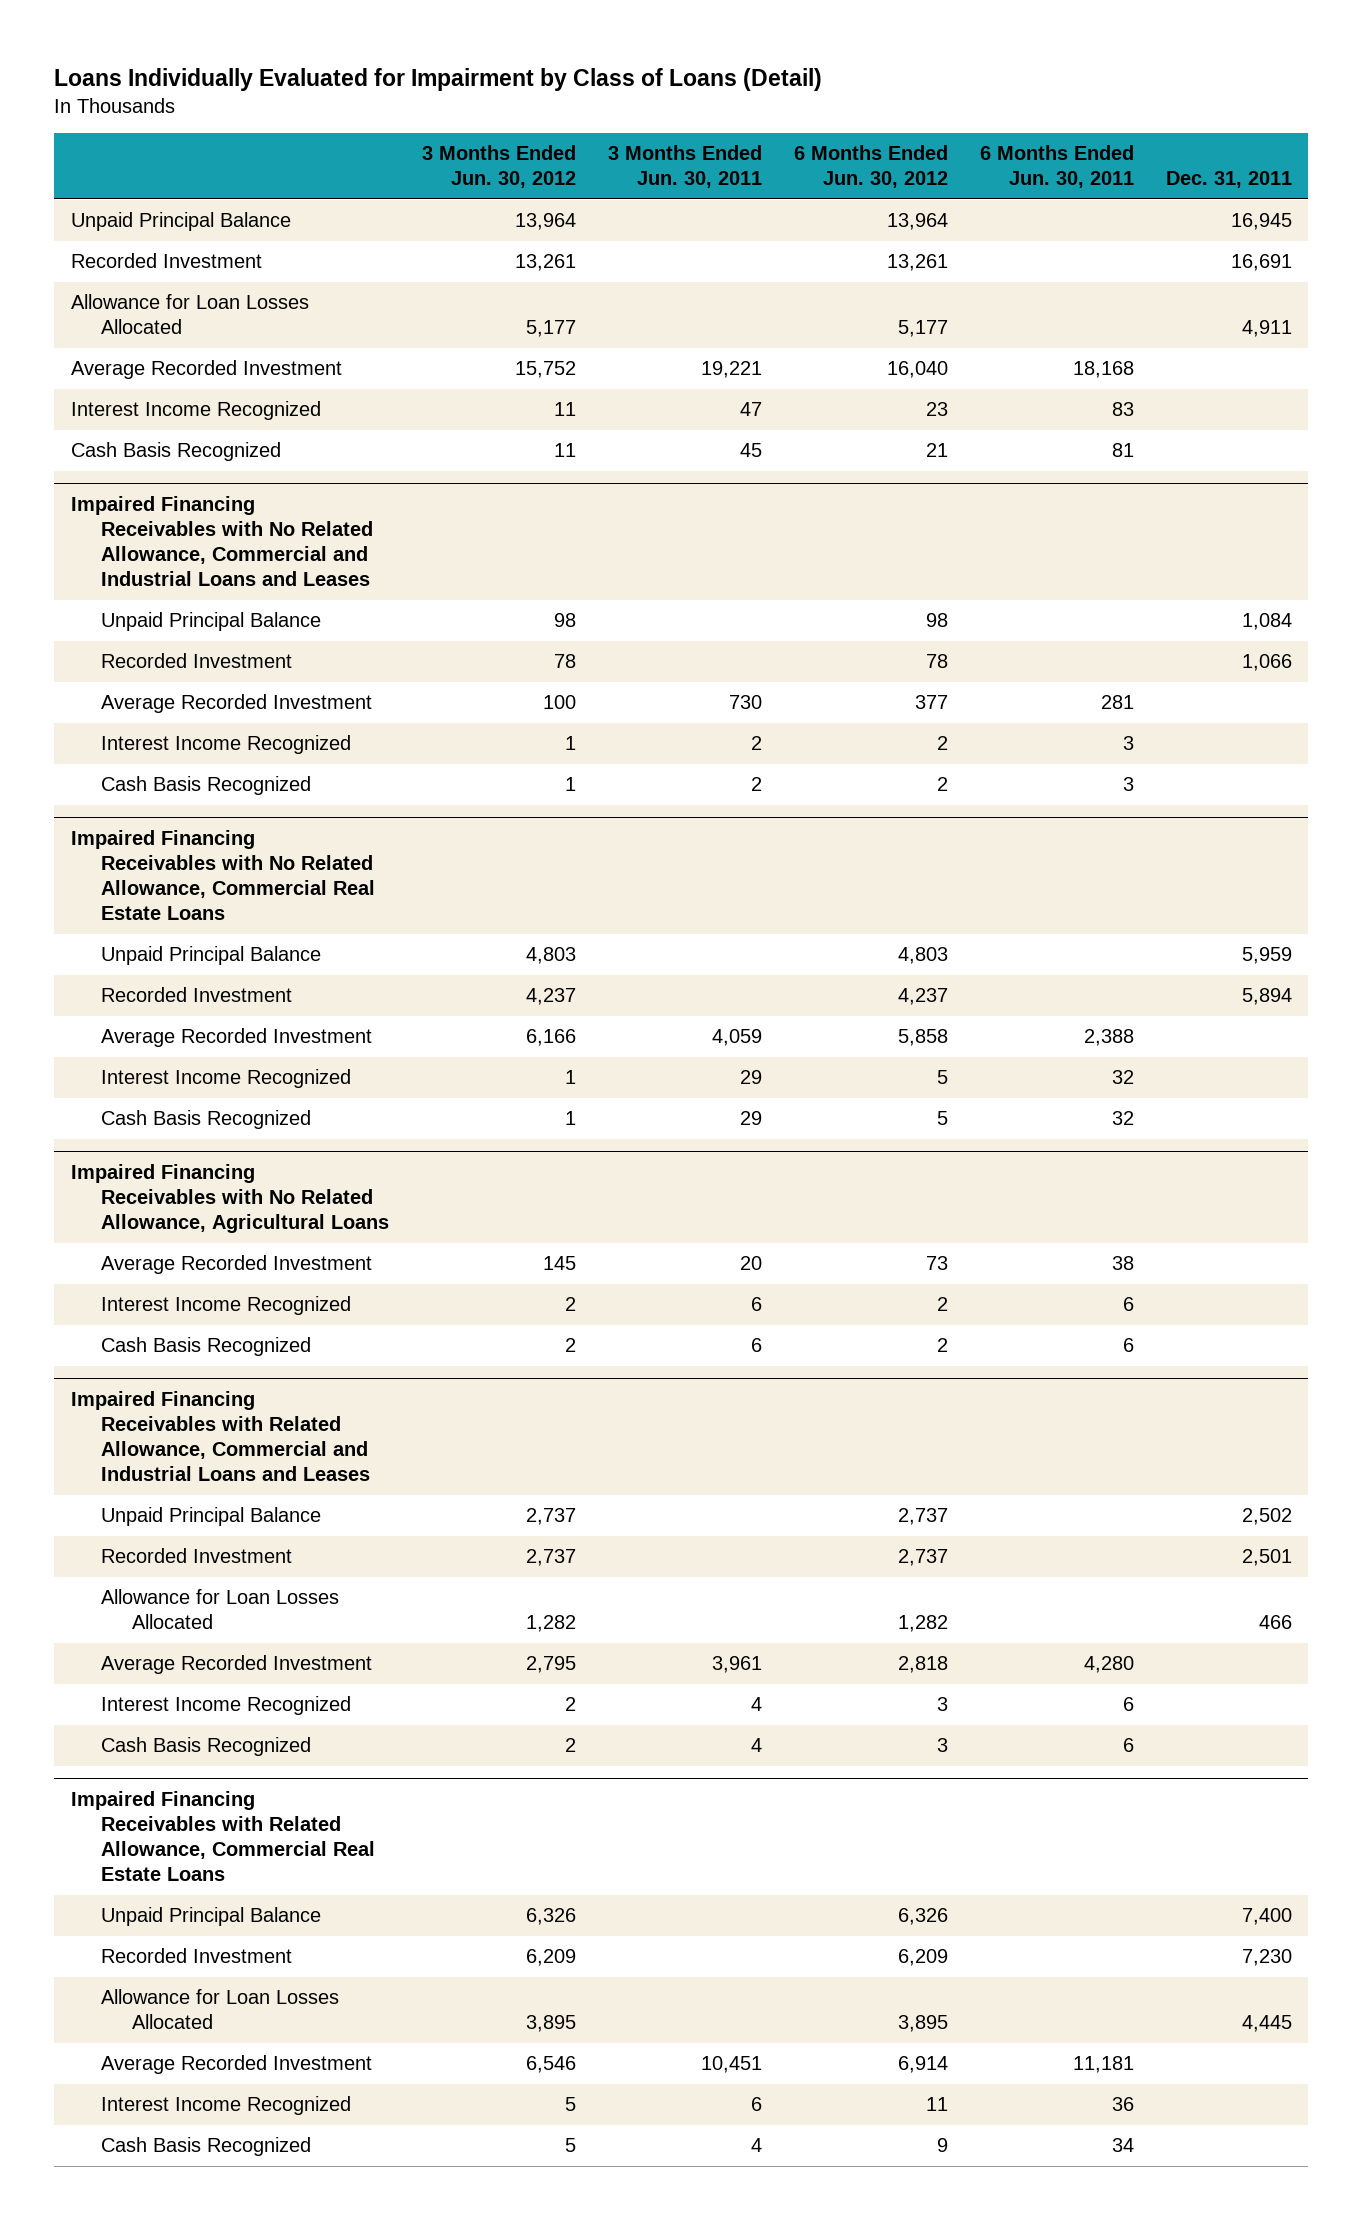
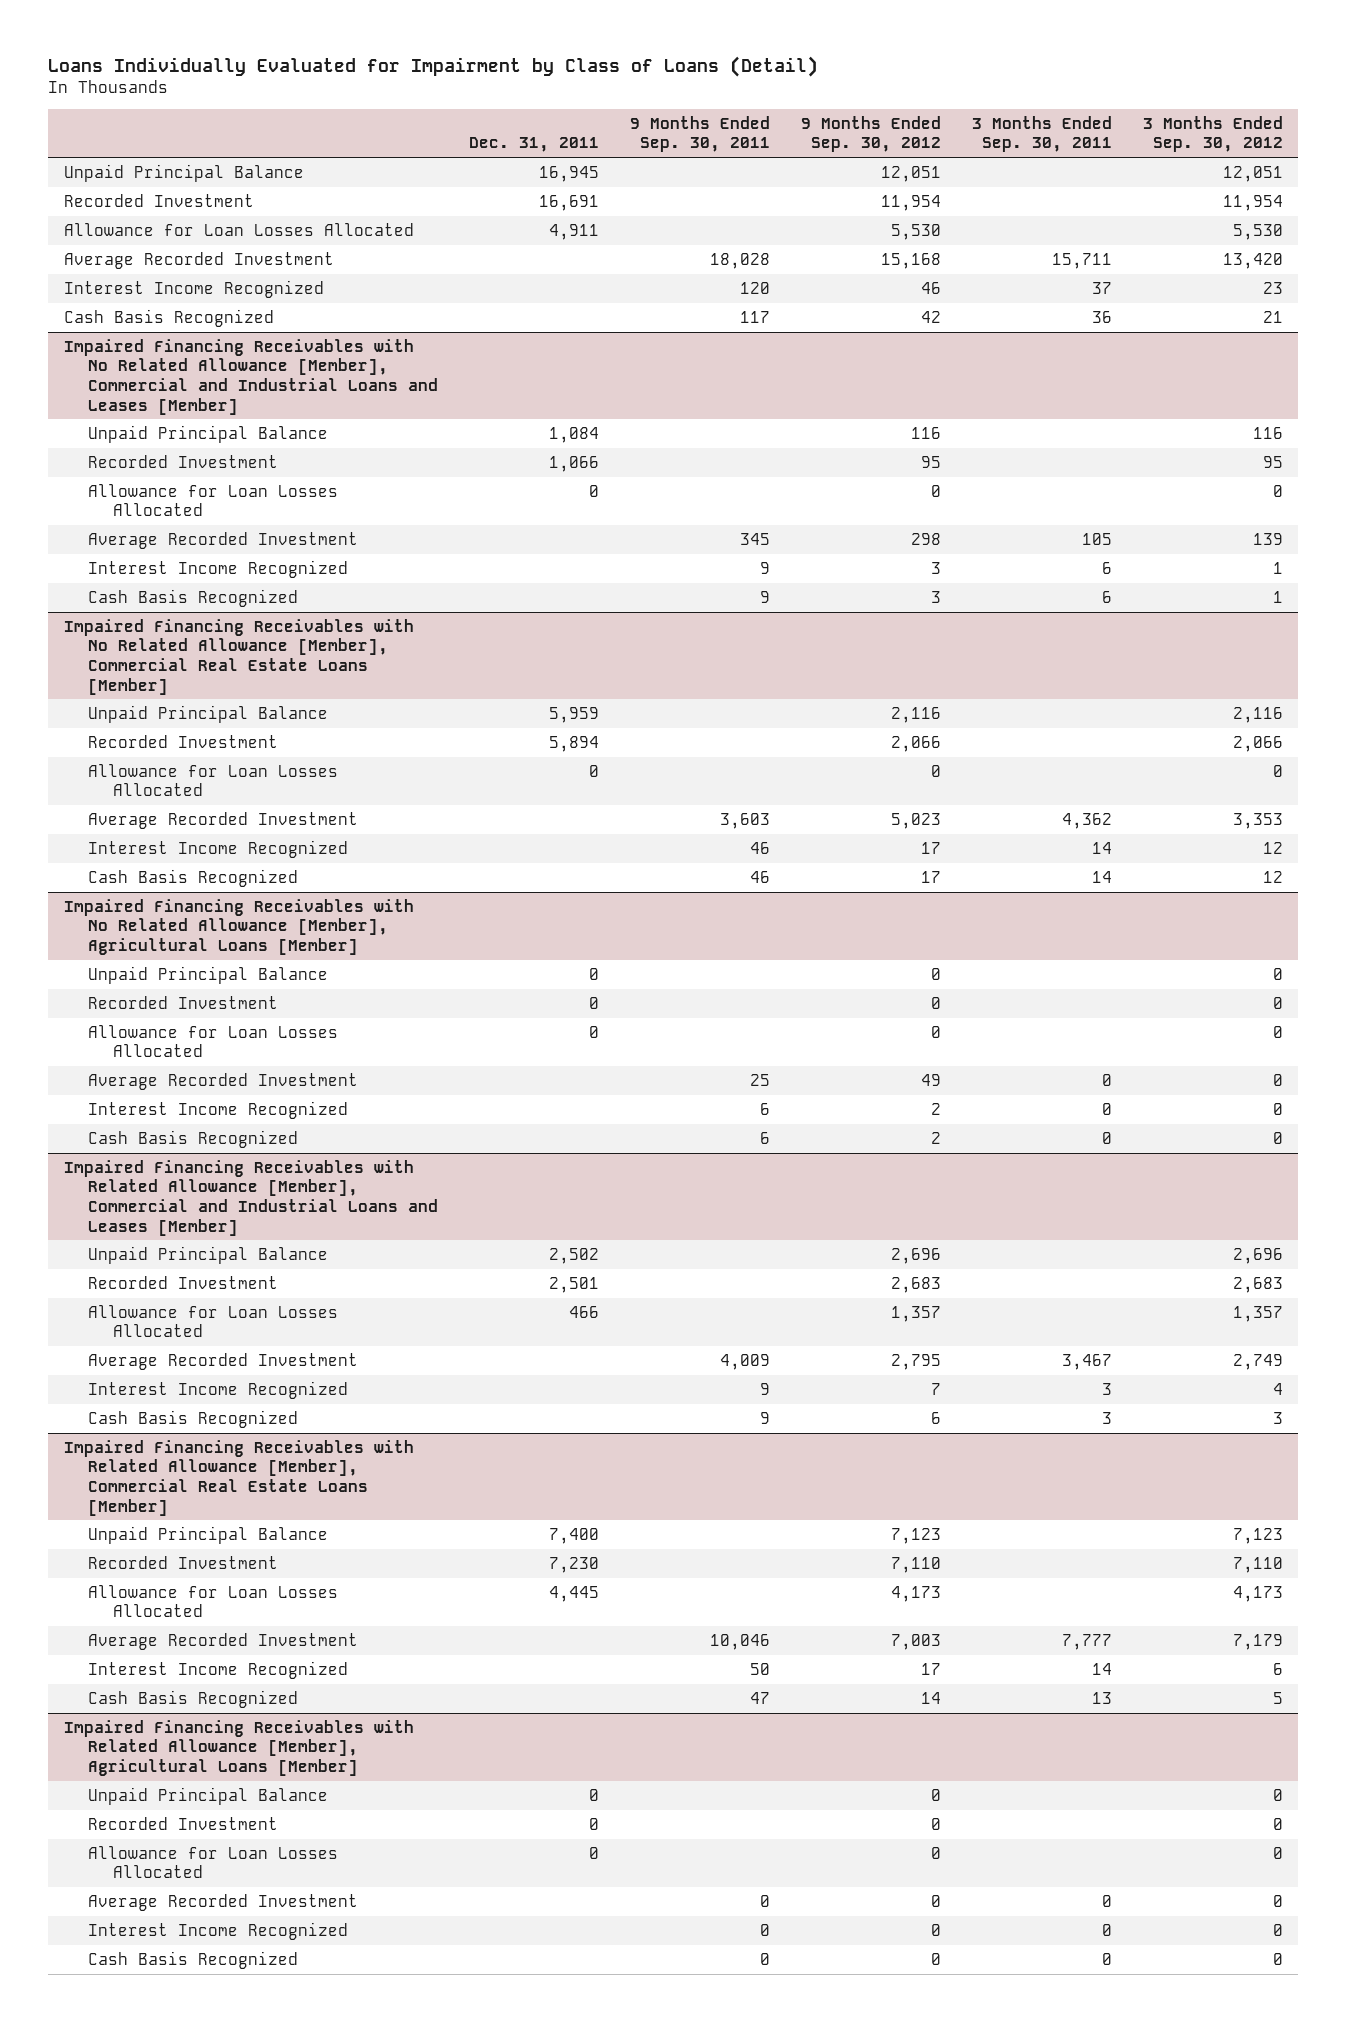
- | 3 Months Ended Jun. 30, 2012 | 3 Months Ended Jun. 30, 2011 | 6 Months Ended Jun. 30, 2012 | 6 Months Ended Jun. 30, 2011 | Dec. 31, 2011
+ | Dec. 31, 2011 | 9 Months Ended Sep. 30, 2011 | 9 Months Ended Sep. 30, 2012 | 3 Months Ended Sep. 30, 2011 | 3 Months Ended Sep. 30, 2012
- Impaired Financing Receivables with No Related Allowance, Commercial and Industrial Loans and Leases
+ Impaired Financing Receivables with No Related Allowance [Member], Commercial and Industrial Loans and Leases [Member]
+ Allowance for Loan Losses Allocated | 0 | | 0 | | 0
- Impaired Financing Receivables with No Related Allowance, Commercial Real Estate Loans
+ Impaired Financing Receivables with No Related Allowance [Member], Commercial Real Estate Loans [Member]
+ Allowance for Loan Losses Allocated | 0 | | 0 | | 0
- Impaired Financing Receivables with No Related Allowance, Agricultural Loans
+ Impaired Financing Receivables with No Related Allowance [Member], Agricultural Loans [Member]
+ Unpaid Principal Balance | 0 | | 0 | | 0
+ Recorded Investment | 0 | | 0 | | 0
+ Allowance for Loan Losses Allocated | 0 | | 0 | | 0
- Impaired Financing Receivables with Related Allowance, Commercial and Industrial Loans and Leases
+ Impaired Financing Receivables with Related Allowance [Member], Commercial and Industrial Loans and Leases [Member]
- Impaired Financing Receivables with Related Allowance, Commercial Real Estate Loans
+ Impaired Financing Receivables with Related Allowance [Member], Commercial Real Estate Loans [Member]
+ Impaired Financing Receivables with Related Allowance [Member], Agricultural Loans [Member]
+ Unpaid Principal Balance | 0 | | 0 | | 0
+ Recorded Investment | 0 | | 0 | | 0
+ Allowance for Loan Losses Allocated | 0 | | 0 | | 0
+ Average Recorded Investment | | 0 | 0 | 0 | 0
+ Interest Income Recognized | | 0 | 0 | 0 | 0
+ Cash Basis Recognized | | 0 | 0 | 0 | 0

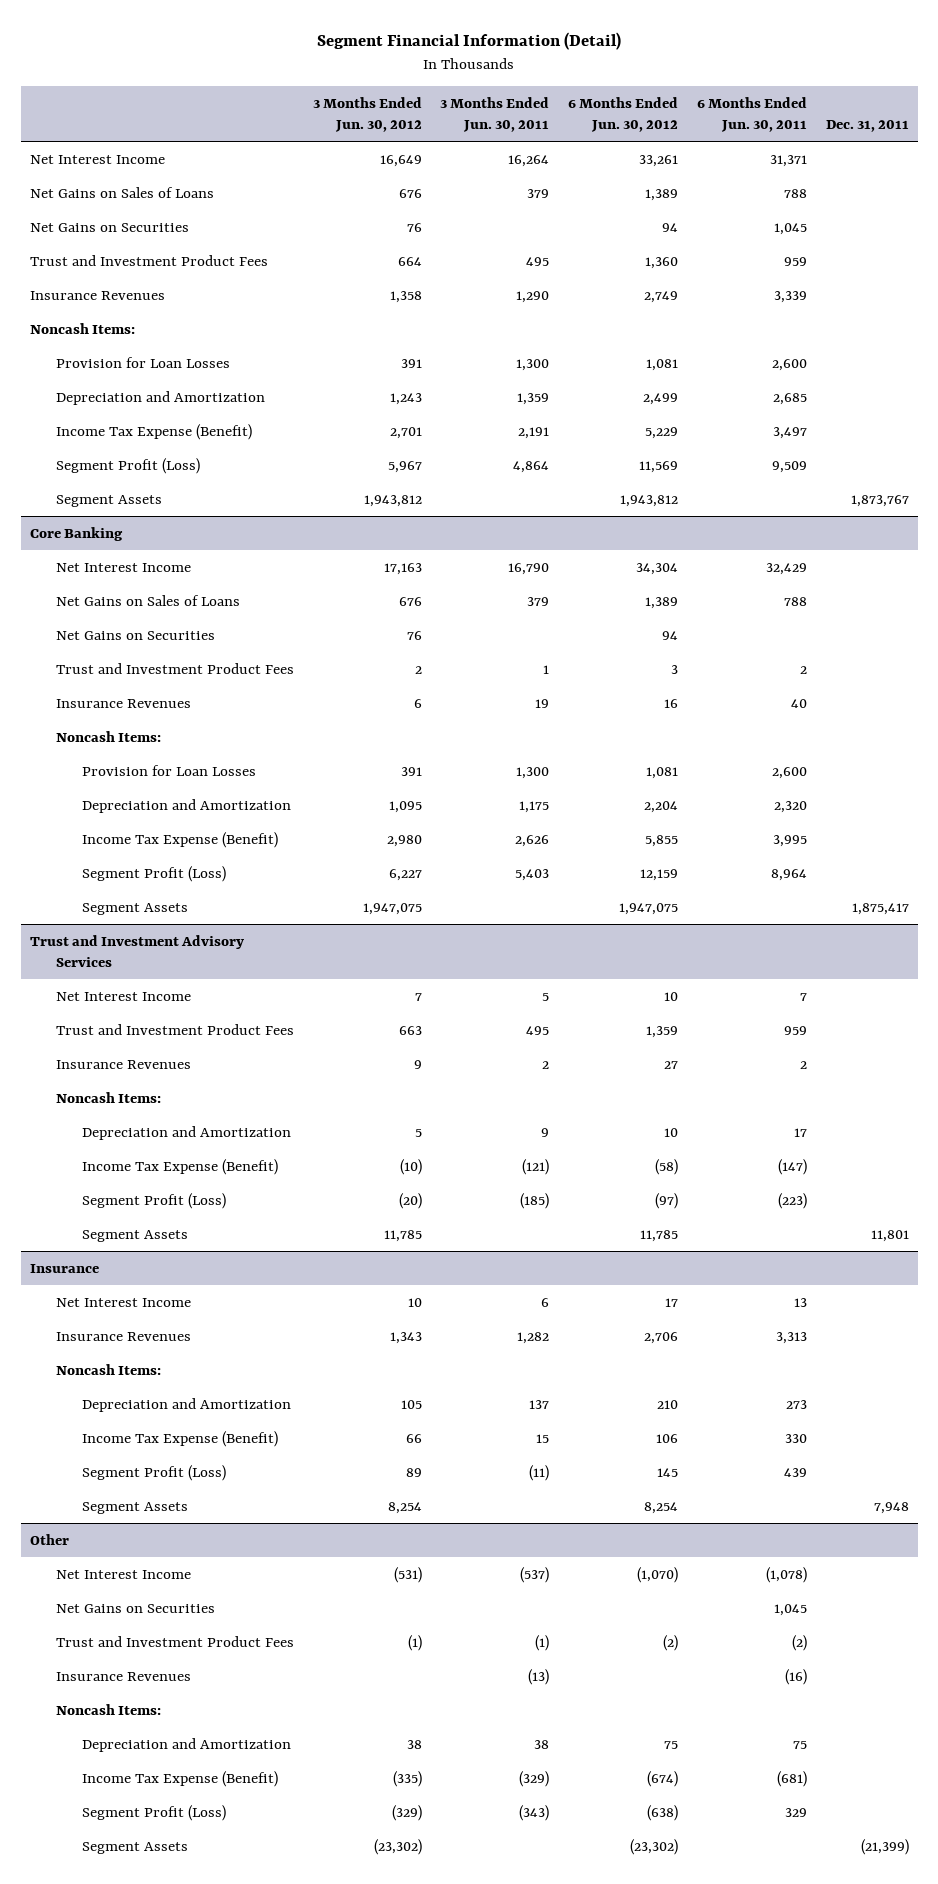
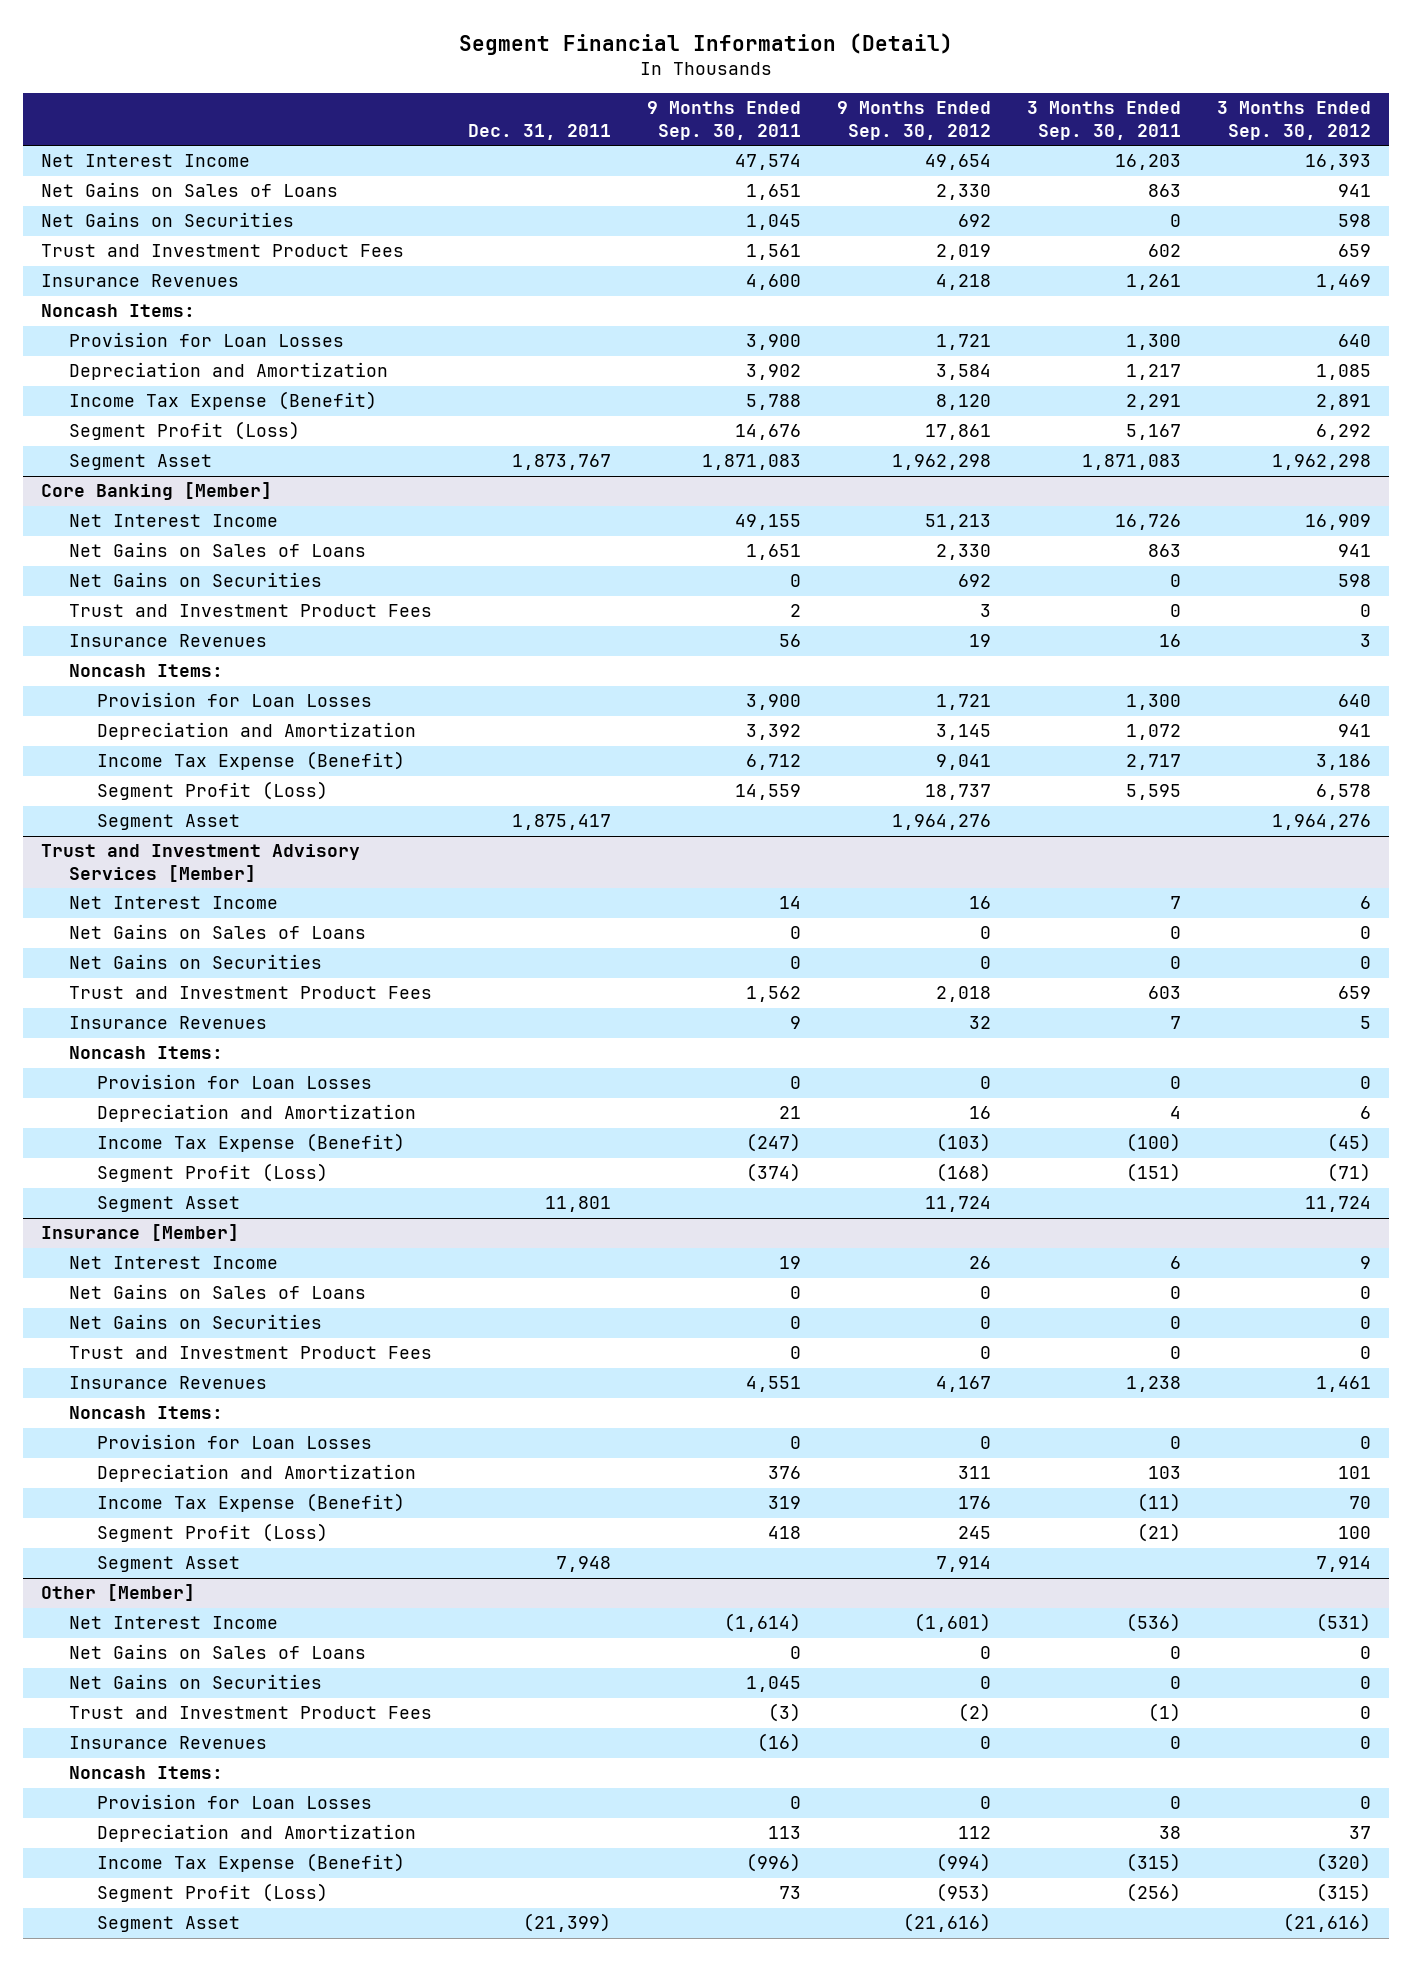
- | 3 Months Ended Jun. 30, 2012 | 3 Months Ended Jun. 30, 2011 | 6 Months Ended Jun. 30, 2012 | 6 Months Ended Jun. 30, 2011 | Dec. 31, 2011
+ | Dec. 31, 2011 | 9 Months Ended Sep. 30, 2011 | 9 Months Ended Sep. 30, 2012 | 3 Months Ended Sep. 30, 2011 | 3 Months Ended Sep. 30, 2012
- Segment Assets | 1,943,812 | | 1,943,812 | | 1,873,767
- Core Banking
+ Segment Asset | 1,873,767 | 1,871,083 | 1,962,298 | 1,871,083 | 1,962,298
+ Core Banking [Member]
- Segment Assets | 1,947,075 | | 1,947,075 | | 1,875,417
- Trust and Investment Advisory Services
+ Segment Asset | 1,875,417 | | 1,964,276 | | 1,964,276
+ Trust and Investment Advisory Services [Member]
+ Net Gains on Sales of Loans | | 0 | 0 | 0 | 0
+ Net Gains on Securities | | 0 | 0 | 0 | 0
+ Provision for Loan Losses | | 0 | 0 | 0 | 0
- Segment Assets | 11,785 | | 11,785 | | 11,801
- Insurance
+ Segment Asset | 11,801 | | 11,724 | | 11,724
+ Insurance [Member]
+ Net Gains on Sales of Loans | | 0 | 0 | 0 | 0
+ Net Gains on Securities | | 0 | 0 | 0 | 0
+ Trust and Investment Product Fees | | 0 | 0 | 0 | 0
+ Provision for Loan Losses | | 0 | 0 | 0 | 0
- Segment Assets | 8,254 | | 8,254 | | 7,948
- Other
+ Segment Asset | 7,948 | | 7,914 | | 7,914
+ Other [Member]
+ Net Gains on Sales of Loans | | 0 | 0 | 0 | 0
+ Provision for Loan Losses | | 0 | 0 | 0 | 0
- Segment Assets | (23,302) | | (23,302) | | (21,399)
+ Segment Asset | (21,399) | | (21,616) | | (21,616)

